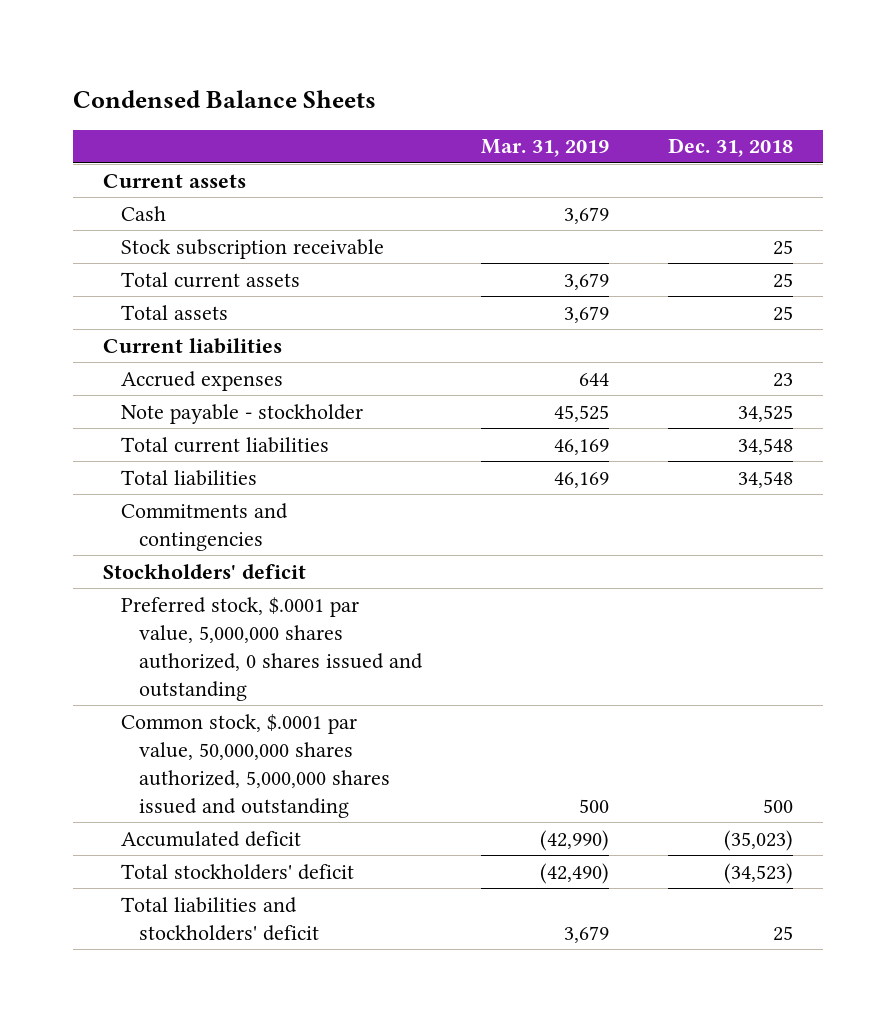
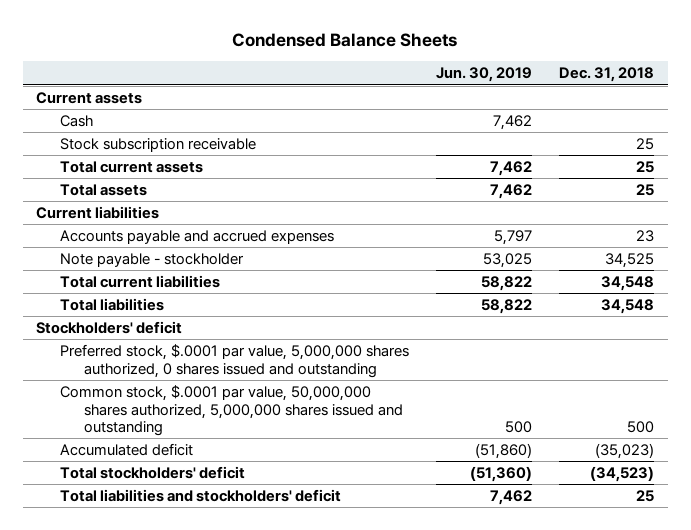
- | Mar. 31, 2019 | Dec. 31, 2018
+ | Jun. 30, 2019 | Dec. 31, 2018
- Accrued expenses | 644 | 23
+ Accounts payable and accrued expenses | 5,797 | 23
- Commitments and contingencies

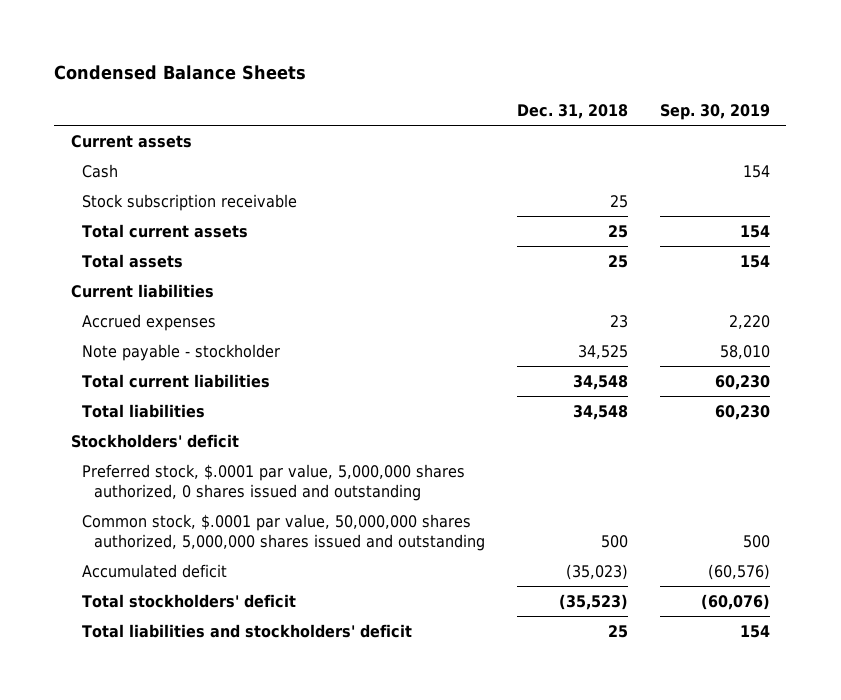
- | Jun. 30, 2019 | Dec. 31, 2018
+ | Dec. 31, 2018 | Sep. 30, 2019
- Accounts payable and accrued expenses | 5,797 | 23
+ Accrued expenses | 23 | 2,220
- Total stockholders' deficit | (51,360) | (34,523)
+ Total stockholders' deficit | (35,523) | (60,076)

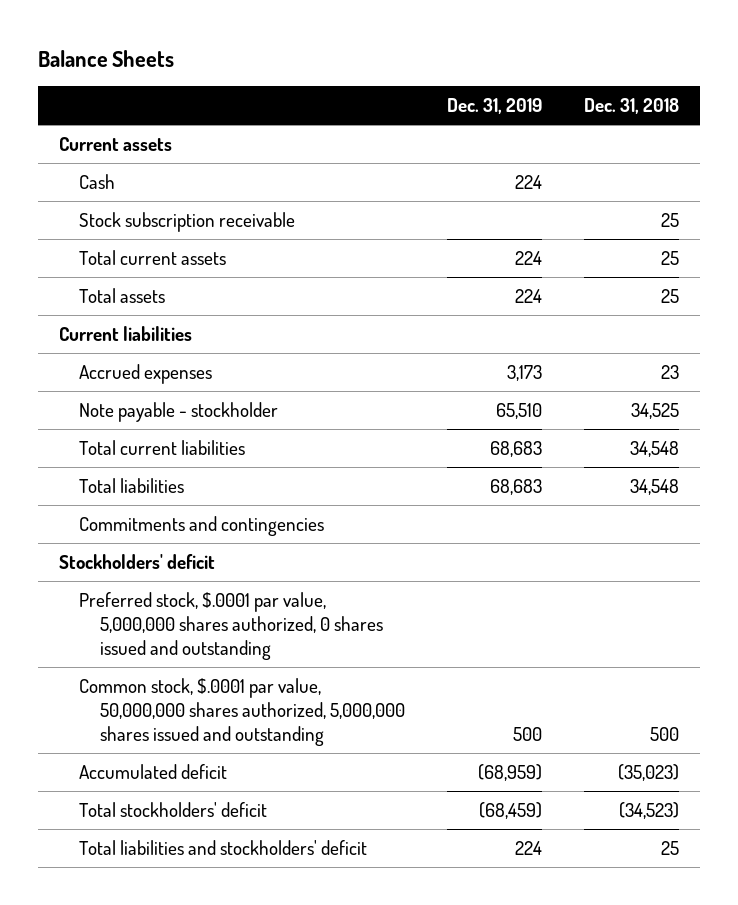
- Condensed Balance Sheets
+ Balance Sheets
- | Dec. 31, 2018 | Sep. 30, 2019
+ | Dec. 31, 2019 | Dec. 31, 2018
+ Commitments and contingencies
- Total stockholders' deficit | (35,523) | (60,076)
+ Total stockholders' deficit | (68,459) | (34,523)

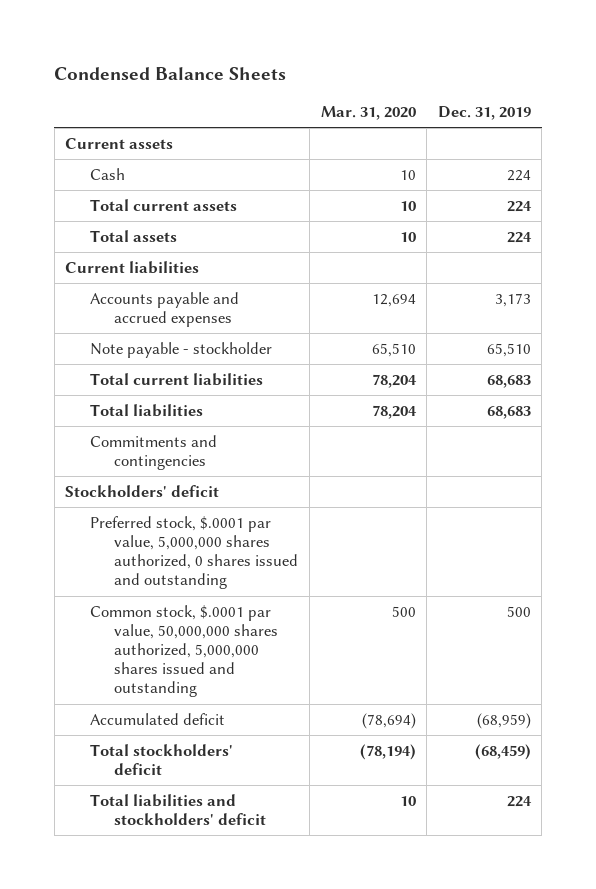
- Balance Sheets
+ Condensed Balance Sheets
- | Dec. 31, 2019 | Dec. 31, 2018
+ | Mar. 31, 2020 | Dec. 31, 2019
- Stock subscription receivable | | 25
- Accrued expenses | 3,173 | 23
+ Accounts payable and accrued expenses | 12,694 | 3,173

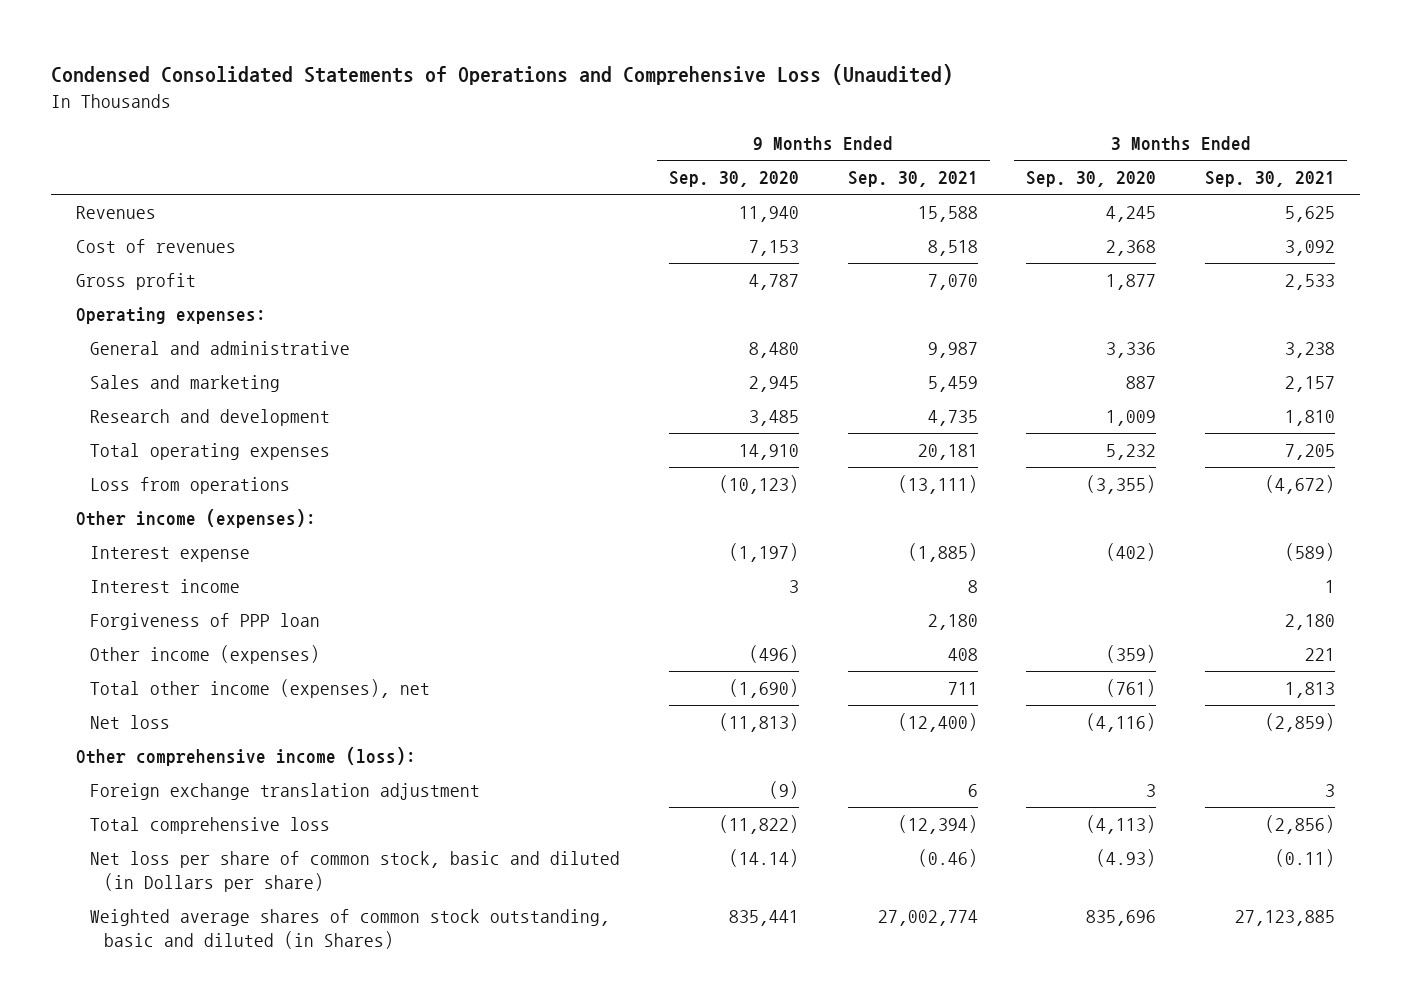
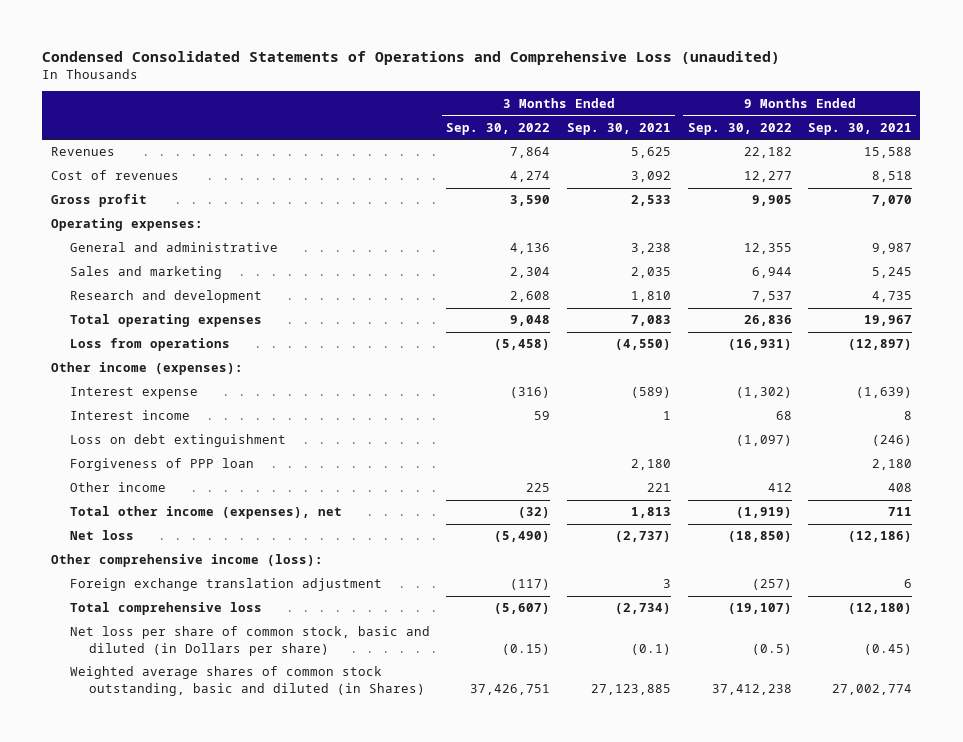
- Condensed Consolidated Statements of Operations and Comprehensive Loss (Unaudited)
+ Condensed Consolidated Statements of Operations and Comprehensive Loss (unaudited)
- | 9 Months Ended Sep. 30, 2020 | 9 Months Ended Sep. 30, 2021 | 3 Months Ended Sep. 30, 2020 | 3 Months Ended Sep. 30, 2021
+ | 3 Months Ended Sep. 30, 2022 | 3 Months Ended Sep. 30, 2021 | 9 Months Ended Sep. 30, 2022 | 9 Months Ended Sep. 30, 2021
- Sales and marketing | 2,945 | 5,459 | 887 | 2,157
+ Sales and marketing | 2,304 | 2,035 | 6,944 | 5,245
- Total operating expenses | 14,910 | 20,181 | 5,232 | 7,205
- Loss from operations | (10,123) | (13,111) | (3,355) | (4,672)
+ Total operating expenses | 9,048 | 7,083 | 26,836 | 19,967
+ Loss from operations | (5,458) | (4,550) | (16,931) | (12,897)
- Interest expense | (1,197) | (1,885) | (402) | (589)
+ Interest expense | (316) | (589) | (1,302) | (1,639)
+ Loss on debt extinguishment | | | (1,097) | (246)
- Other income (expenses) | (496) | 408 | (359) | 221
+ Other income | 225 | 221 | 412 | 408
- Net loss | (11,813) | (12,400) | (4,116) | (2,859)
+ Net loss | (5,490) | (2,737) | (18,850) | (12,186)
- Total comprehensive loss | (11,822) | (12,394) | (4,113) | (2,856)
- Net loss per share of common stock, basic and diluted (in Dollars per share) | (14.14) | (0.46) | (4.93) | (0.11)
+ Total comprehensive loss | (5,607) | (2,734) | (19,107) | (12,180)
+ Net loss per share of common stock, basic and diluted (in Dollars per share) | (0.15) | (0.1) | (0.5) | (0.45)

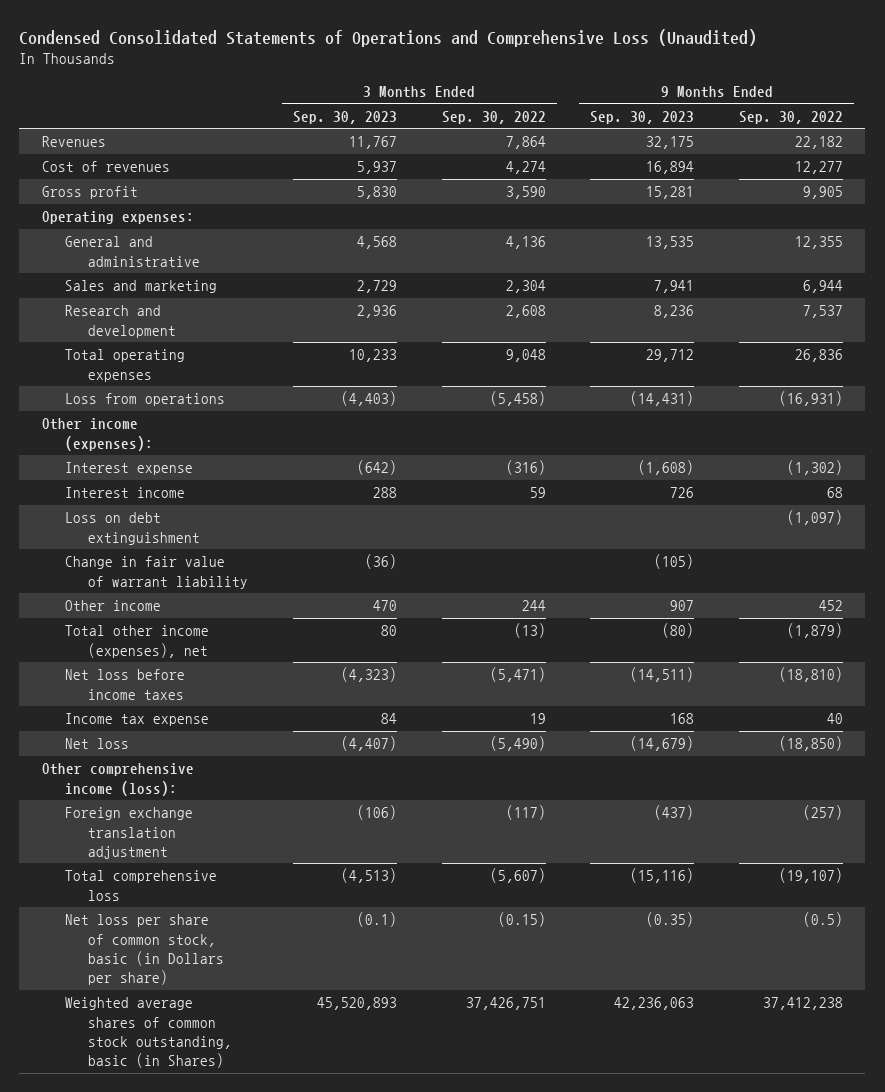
- Condensed Consolidated Statements of Operations and Comprehensive Loss (unaudited)
+ Condensed Consolidated Statements of Operations and Comprehensive Loss (Unaudited)
- | 3 Months Ended Sep. 30, 2022 | 3 Months Ended Sep. 30, 2021 | 9 Months Ended Sep. 30, 2022 | 9 Months Ended Sep. 30, 2021
+ | 3 Months Ended Sep. 30, 2023 | 3 Months Ended Sep. 30, 2022 | 9 Months Ended Sep. 30, 2023 | 9 Months Ended Sep. 30, 2022
- Forgiveness of PPP loan | | 2,180 | | 2,180
- Other income | 225 | 221 | 412 | 408
- Total other income (expenses), net | (32) | 1,813 | (1,919) | 711
+ Change in fair value of warrant liability | (36) | | (105) |
+ Other income | 470 | 244 | 907 | 452
+ Total other income (expenses), net | 80 | (13) | (80) | (1,879)
+ Net loss before income taxes | (4,323) | (5,471) | (14,511) | (18,810)
+ Income tax expense | 84 | 19 | 168 | 40
- Net loss per share of common stock, basic and diluted (in Dollars per share) | (0.15) | (0.1) | (0.5) | (0.45)
- Weighted average shares of common stock outstanding, basic and diluted (in Shares) | 37,426,751 | 27,123,885 | 37,412,238 | 27,002,774
+ Net loss per share of common stock, basic (in Dollars per share) | (0.1) | (0.15) | (0.35) | (0.5)
+ Weighted average shares of common stock outstanding, basic (in Shares) | 45,520,893 | 37,426,751 | 42,236,063 | 37,412,238

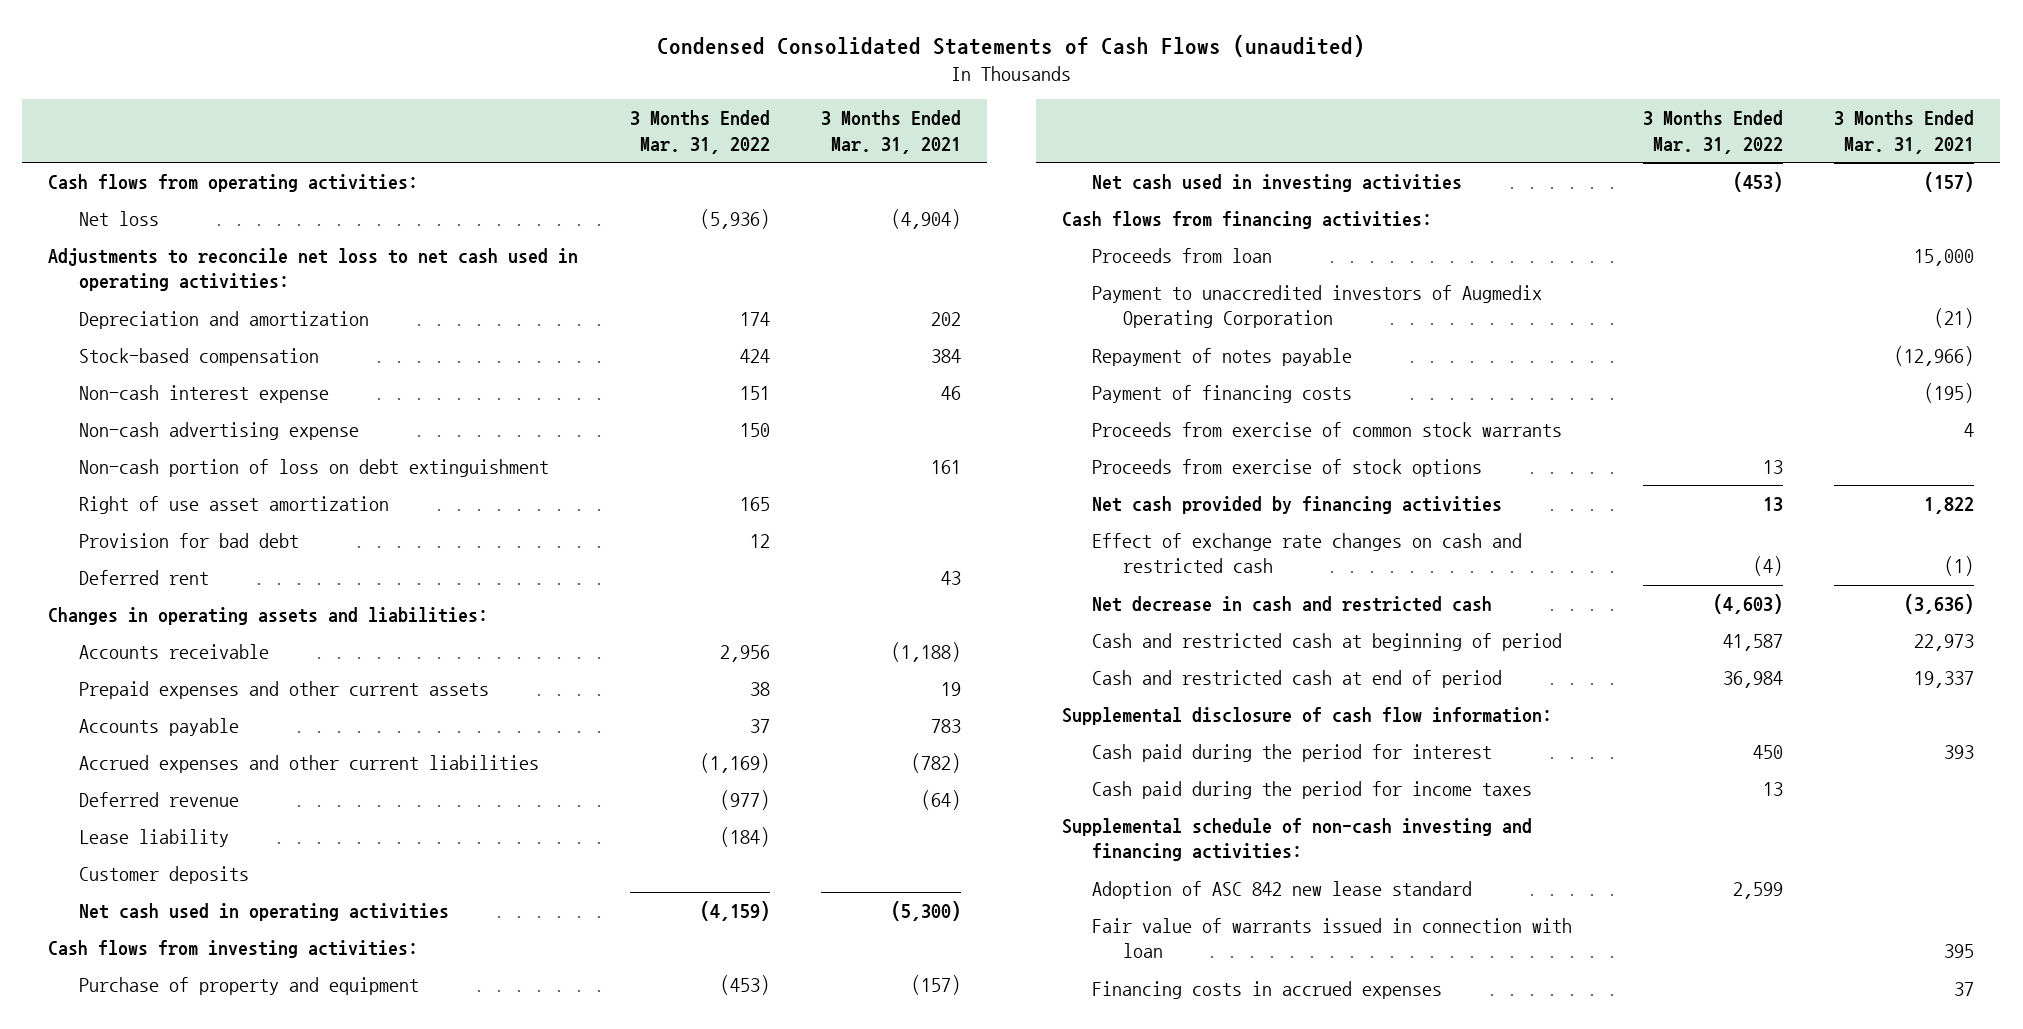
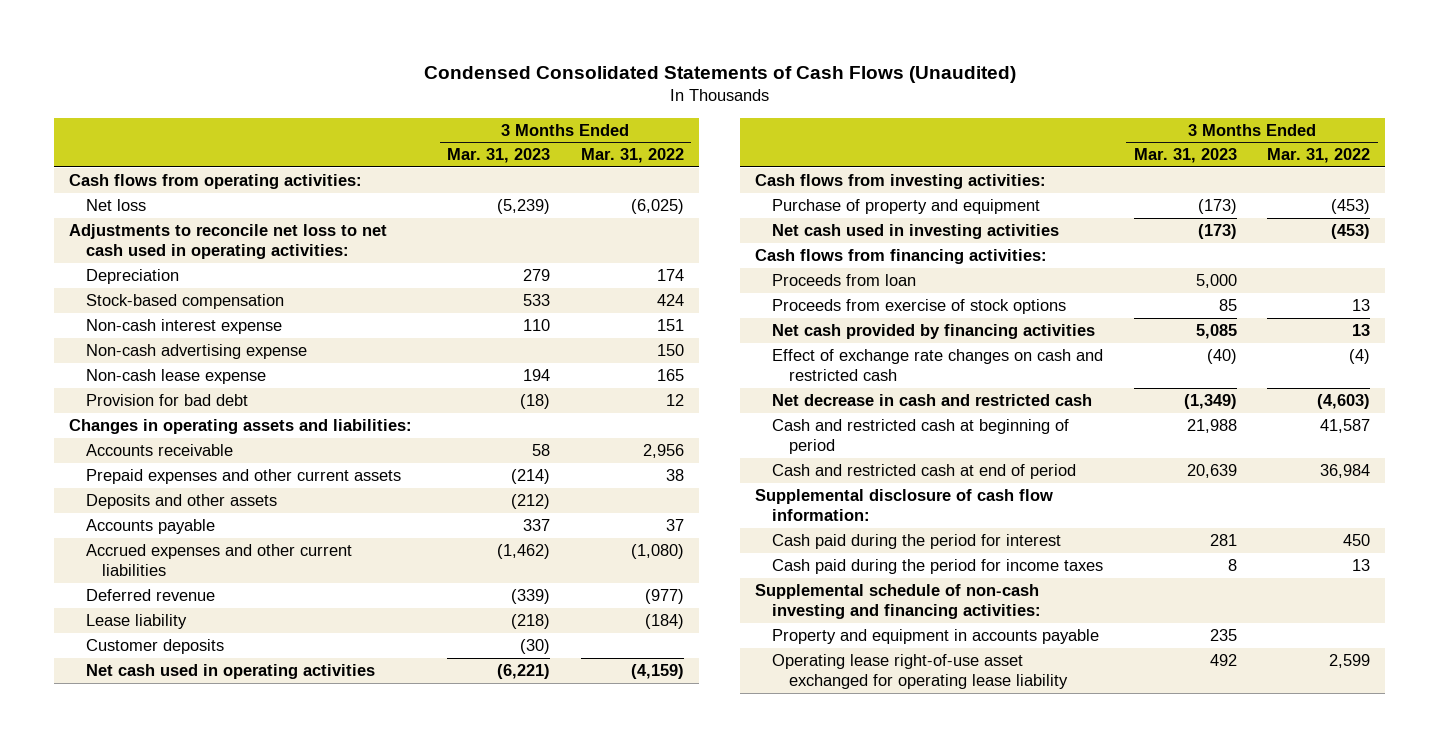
- Condensed Consolidated Statements of Cash Flows (unaudited)
+ Condensed Consolidated Statements of Cash Flows (Unaudited)
- | 3 Months Ended Mar. 31, 2022 | 3 Months Ended Mar. 31, 2021
+ | 3 Months Ended Mar. 31, 2023 | 3 Months Ended Mar. 31, 2022
- Net loss | (5,936) | (4,904)
+ Net loss | (5,239) | (6,025)
- Depreciation and amortization | 174 | 202
+ Depreciation | 279 | 174
- Non-cash portion of loss on debt extinguishment | | 161
- Right of use asset amortization | 165 |
+ Non-cash lease expense | 194 | 165
- Deferred rent | | 43
+ Deposits and other assets | (212) |
- Accrued expenses and other current liabilities | (1,169) | (782)
+ Accrued expenses and other current liabilities | (1,462) | (1,080)
- Payment to unaccredited investors of Augmedix Operating Corporation | | (21)
- Repayment of notes payable | | (12,966)
- Payment of financing costs | | (195)
- Proceeds from exercise of common stock warrants | | 4
- Adoption of ASC 842 new lease standard | 2,599 |
- Fair value of warrants issued in connection with loan | | 395
- Financing costs in accrued expenses | | 37
+ Property and equipment in accounts payable | 235 |
+ Operating lease right-of-use asset exchanged for operating lease liability | 492 | 2,599

